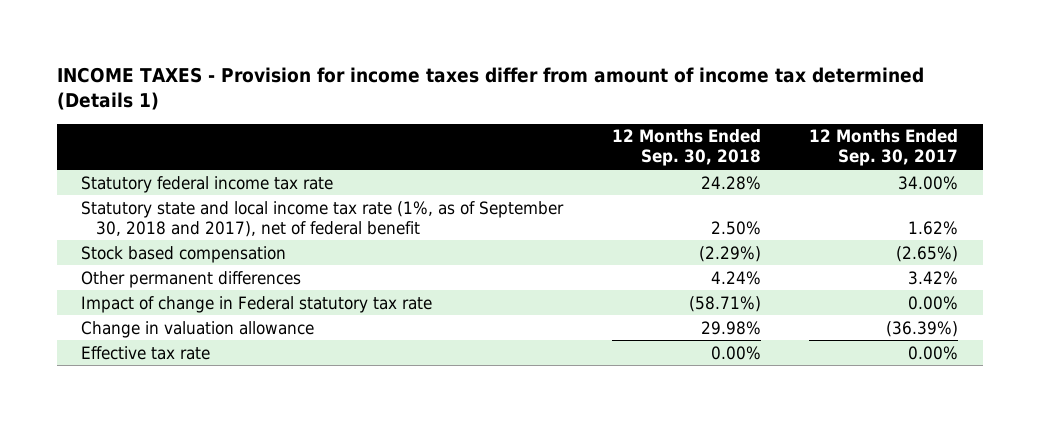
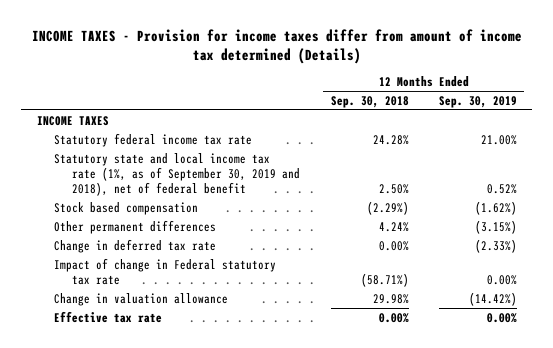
- INCOME TAXES - Provision for income taxes differ from amount of income tax determined (Details 1)
+ INCOME TAXES - Provision for income taxes differ from amount of income tax determined (Details)
- | 12 Months Ended Sep. 30, 2018 | 12 Months Ended Sep. 30, 2017
+ | 12 Months Ended Sep. 30, 2018 | 12 Months Ended Sep. 30, 2019
+ INCOME TAXES
- Statutory state and local income tax rate (1%, as of September 30, 2018 and 2017), net of federal benefit | 2.50% | 1.62%
+ Statutory state and local income tax rate (1%, as of September 30, 2019 and 2018), net of federal benefit | 2.50% | 0.52%
+ Change in deferred tax rate | 0.00% | (2.33%)

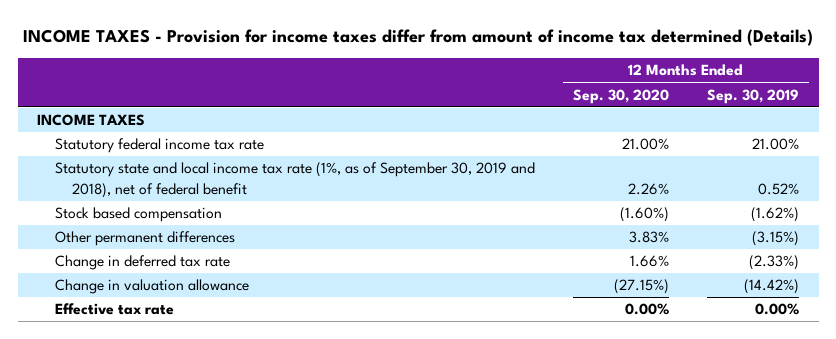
- | 12 Months Ended Sep. 30, 2018 | 12 Months Ended Sep. 30, 2019
+ | 12 Months Ended Sep. 30, 2020 | 12 Months Ended Sep. 30, 2019
- Impact of change in Federal statutory tax rate | (58.71%) | 0.00%

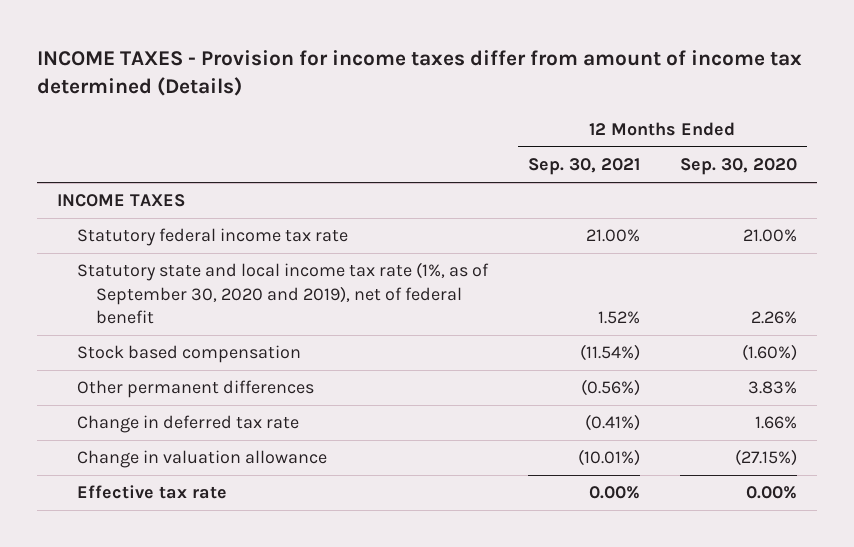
- | 12 Months Ended Sep. 30, 2020 | 12 Months Ended Sep. 30, 2019
+ | 12 Months Ended Sep. 30, 2021 | 12 Months Ended Sep. 30, 2020
- Statutory state and local income tax rate (1%, as of September 30, 2019 and 2018), net of federal benefit | 2.26% | 0.52%
+ Statutory state and local income tax rate (1%, as of September 30, 2020 and 2019), net of federal benefit | 1.52% | 2.26%

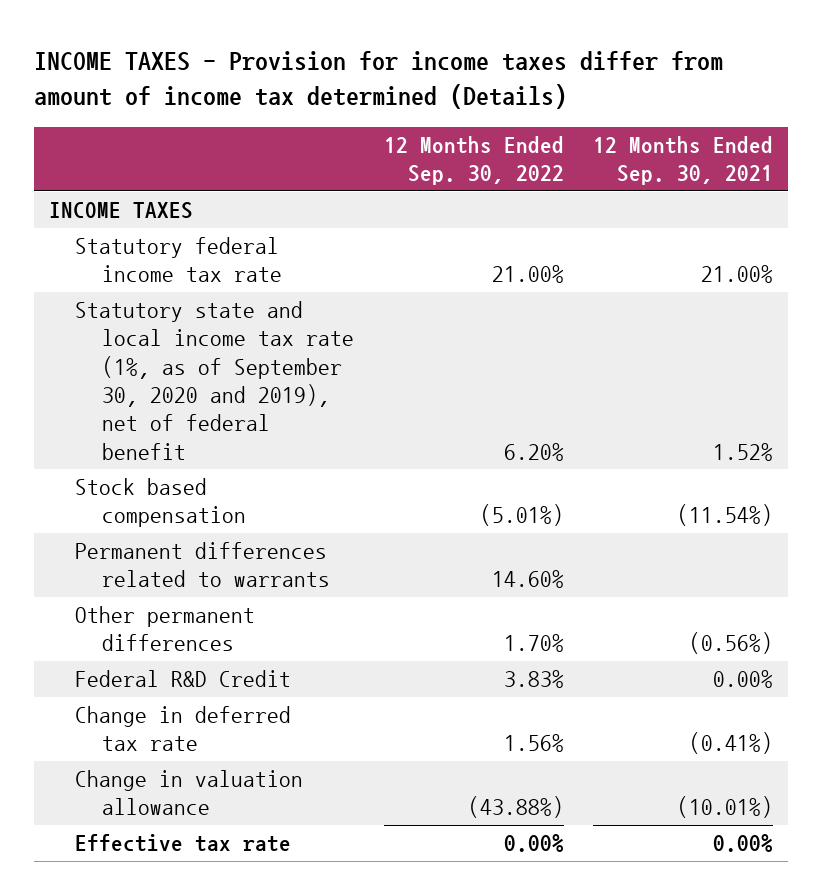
- | 12 Months Ended Sep. 30, 2021 | 12 Months Ended Sep. 30, 2020
+ | 12 Months Ended Sep. 30, 2022 | 12 Months Ended Sep. 30, 2021
+ Permanent differences related to warrants | 14.60% |
+ Federal R&D Credit | 3.83% | 0.00%

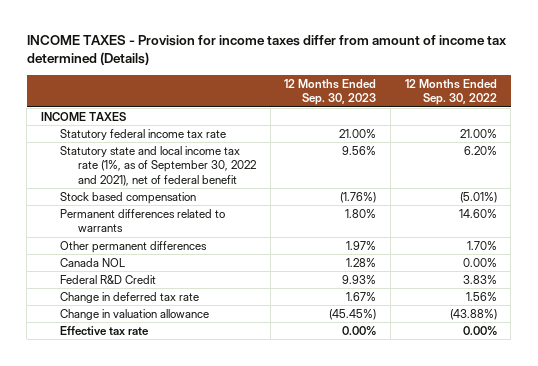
- | 12 Months Ended Sep. 30, 2022 | 12 Months Ended Sep. 30, 2021
+ | 12 Months Ended Sep. 30, 2023 | 12 Months Ended Sep. 30, 2022
- Statutory state and local income tax rate (1%, as of September 30, 2020 and 2019), net of federal benefit | 6.20% | 1.52%
+ Statutory state and local income tax rate (1%, as of September 30, 2022 and 2021), net of federal benefit | 9.56% | 6.20%
+ Canada NOL | 1.28% | 0.00%

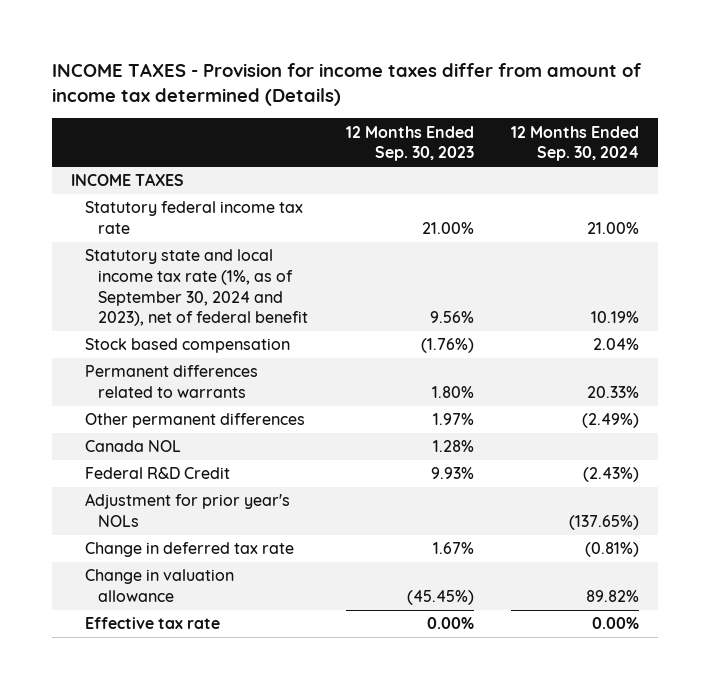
- | 12 Months Ended Sep. 30, 2023 | 12 Months Ended Sep. 30, 2022
+ | 12 Months Ended Sep. 30, 2023 | 12 Months Ended Sep. 30, 2024
- Statutory state and local income tax rate (1%, as of September 30, 2022 and 2021), net of federal benefit | 9.56% | 6.20%
+ Statutory state and local income tax rate (1%, as of September 30, 2024 and 2023), net of federal benefit | 9.56% | 10.19%
+ Adjustment for prior year's NOLs | | (137.65%)

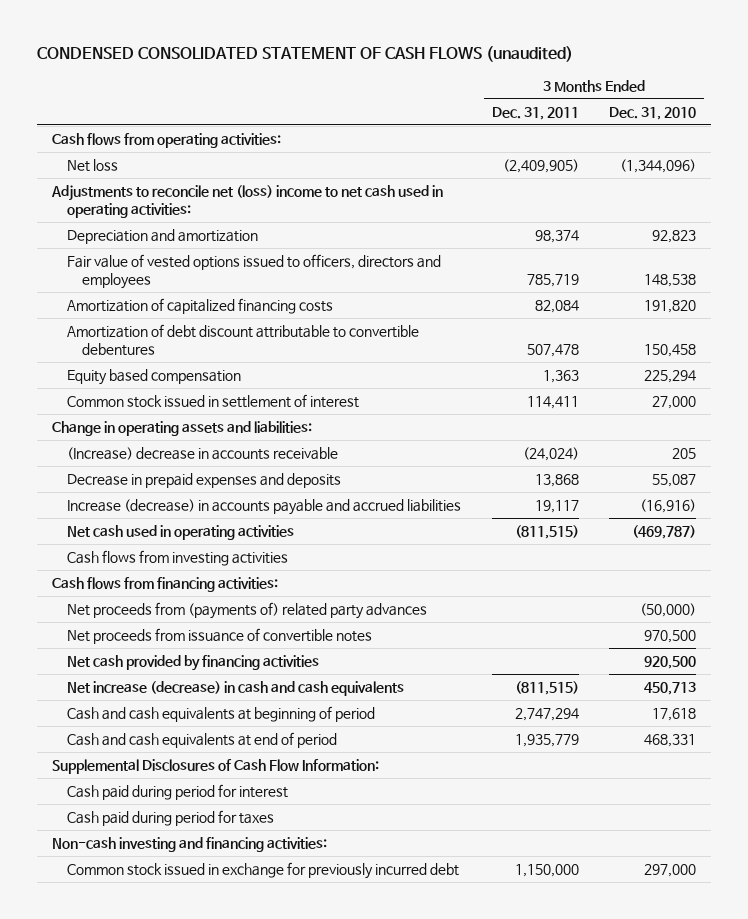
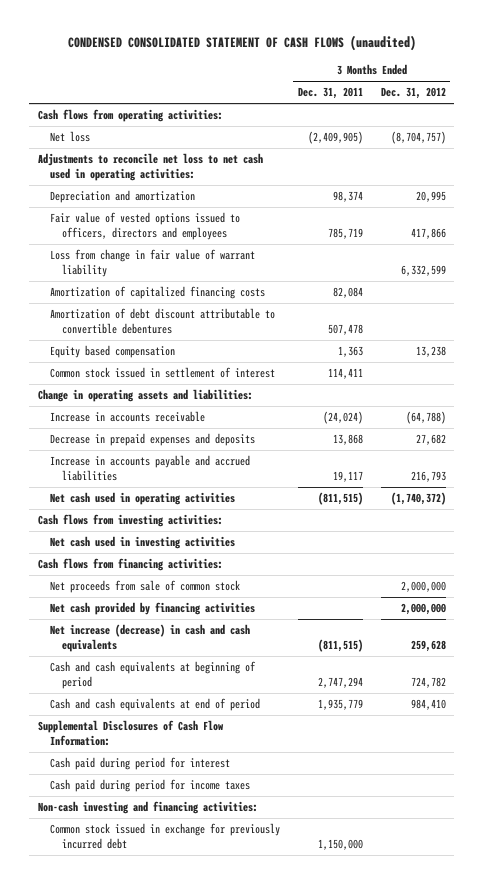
- | 3 Months Ended Dec. 31, 2011 | 3 Months Ended Dec. 31, 2010
+ | 3 Months Ended Dec. 31, 2011 | 3 Months Ended Dec. 31, 2012
- Adjustments to reconcile net (loss) income to net cash used in operating activities:
+ Adjustments to reconcile net loss to net cash used in operating activities:
+ Loss from change in fair value of warrant liability | | 6,332,599
- (Increase) decrease in accounts receivable | (24,024) | 205
+ Increase in accounts receivable | (24,024) | (64,788)
- Increase (decrease) in accounts payable and accrued liabilities | 19,117 | (16,916)
+ Increase in accounts payable and accrued liabilities | 19,117 | 216,793
- Cash flows from investing activities
+ Cash flows from investing activities:
+ Net cash used in investing activities
- Net proceeds from (payments of) related party advances | | (50,000)
- Net proceeds from issuance of convertible notes | | 970,500
+ Net proceeds from sale of common stock | | 2,000,000
- Cash paid during period for taxes
+ Cash paid during period for income taxes

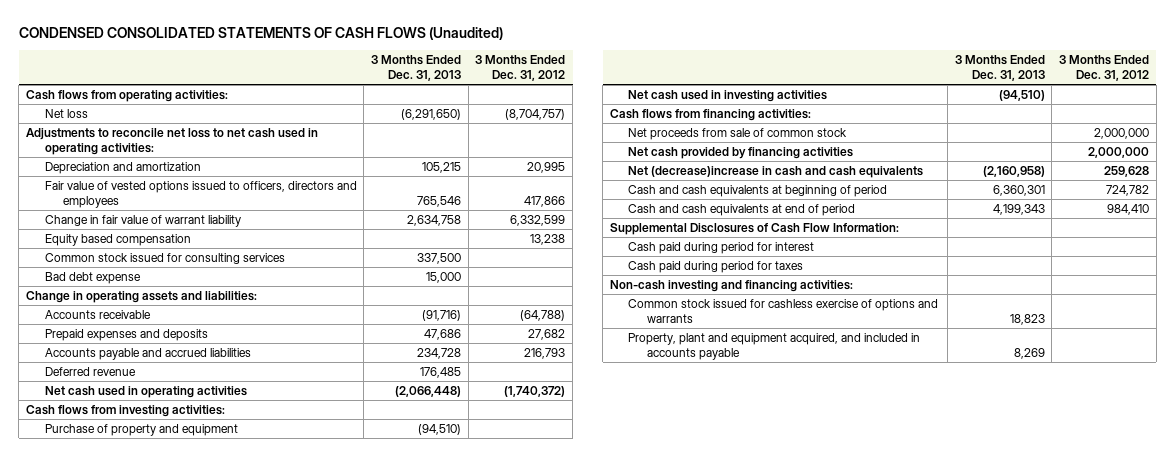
- CONDENSED CONSOLIDATED STATEMENT OF CASH FLOWS (unaudited)
+ CONDENSED CONSOLIDATED STATEMENTS OF CASH FLOWS (Unaudited)
- | 3 Months Ended Dec. 31, 2011 | 3 Months Ended Dec. 31, 2012
+ | 3 Months Ended Dec. 31, 2013 | 3 Months Ended Dec. 31, 2012
- Loss from change in fair value of warrant liability | | 6,332,599
- Amortization of capitalized financing costs | 82,084 |
- Amortization of debt discount attributable to convertible debentures | 507,478 |
+ Change in fair value of warrant liability | 2,634,758 | 6,332,599
- Common stock issued in settlement of interest | 114,411 |
+ Common stock issued for consulting services | 337,500 |
+ Bad debt expense | 15,000 |
- Increase in accounts receivable | (24,024) | (64,788)
- Decrease in prepaid expenses and deposits | 13,868 | 27,682
- Increase in accounts payable and accrued liabilities | 19,117 | 216,793
+ Accounts receivable | (91,716) | (64,788)
+ Prepaid expenses and deposits | 47,686 | 27,682
+ Accounts payable and accrued liabilities | 234,728 | 216,793
+ Deferred revenue | 176,485 |
+ Purchase of property and equipment | (94,510) |
- Net increase (decrease) in cash and cash equivalents | (811,515) | 259,628
+ Net (decrease)increase in cash and cash equivalents | (2,160,958) | 259,628
- Cash paid during period for income taxes
+ Cash paid during period for taxes
- Common stock issued in exchange for previously incurred debt | 1,150,000 |
+ Common stock issued for cashless exercise of options and warrants | 18,823 |
+ Property, plant and equipment acquired, and included in accounts payable | 8,269 |

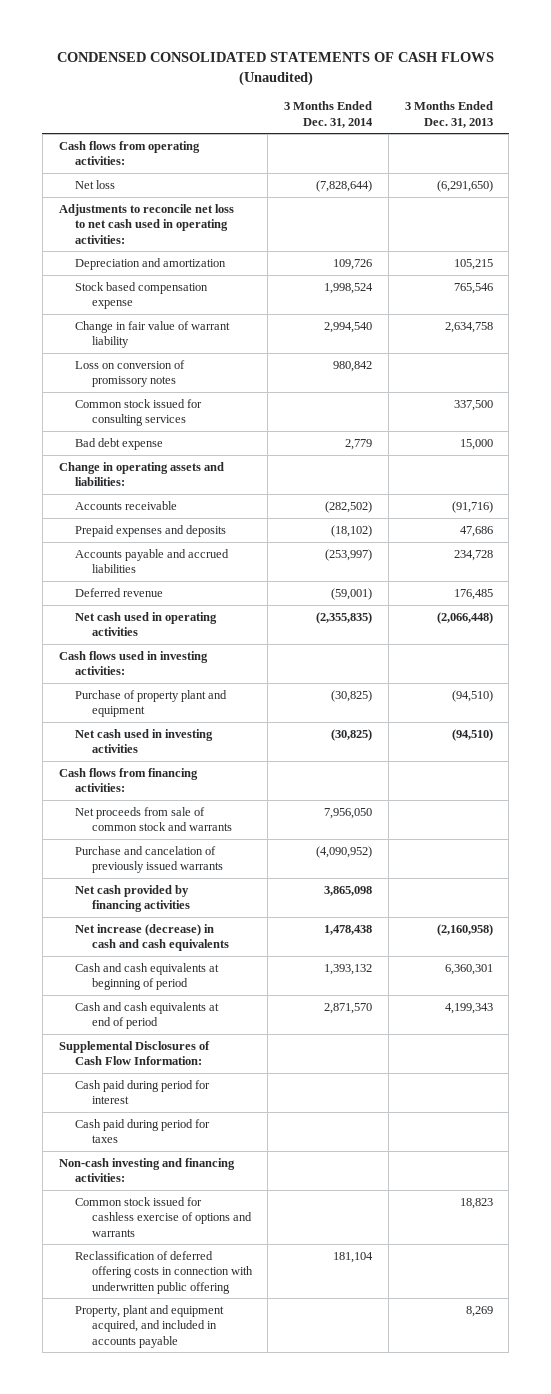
- | 3 Months Ended Dec. 31, 2013 | 3 Months Ended Dec. 31, 2012
+ | 3 Months Ended Dec. 31, 2014 | 3 Months Ended Dec. 31, 2013
- Fair value of vested options issued to officers, directors and employees | 765,546 | 417,866
+ Stock based compensation expense | 1,998,524 | 765,546
- Equity based compensation | | 13,238
+ Loss on conversion of promissory notes | 980,842 |
- Cash flows from investing activities:
- Purchase of property and equipment | (94,510) |
+ Cash flows used in investing activities:
+ Purchase of property plant and equipment | (30,825) | (94,510)
- Net proceeds from sale of common stock | | 2,000,000
+ Net proceeds from sale of common stock and warrants | 7,956,050 |
+ Purchase and cancelation of previously issued warrants | (4,090,952) |
- Net (decrease)increase in cash and cash equivalents | (2,160,958) | 259,628
+ Net increase (decrease) in cash and cash equivalents | 1,478,438 | (2,160,958)
+ Reclassification of deferred offering costs in connection with underwritten public offering | 181,104 |

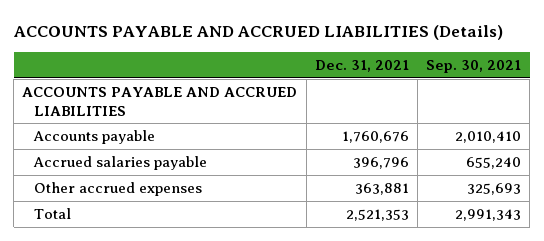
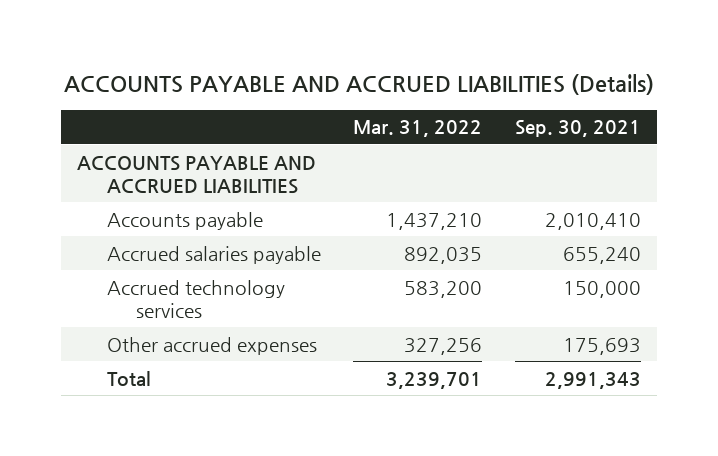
- | Dec. 31, 2021 | Sep. 30, 2021
+ | Mar. 31, 2022 | Sep. 30, 2021
- Other accrued expenses | 363,881 | 325,693
+ Accrued technology services | 583,200 | 150,000
+ Other accrued expenses | 327,256 | 175,693

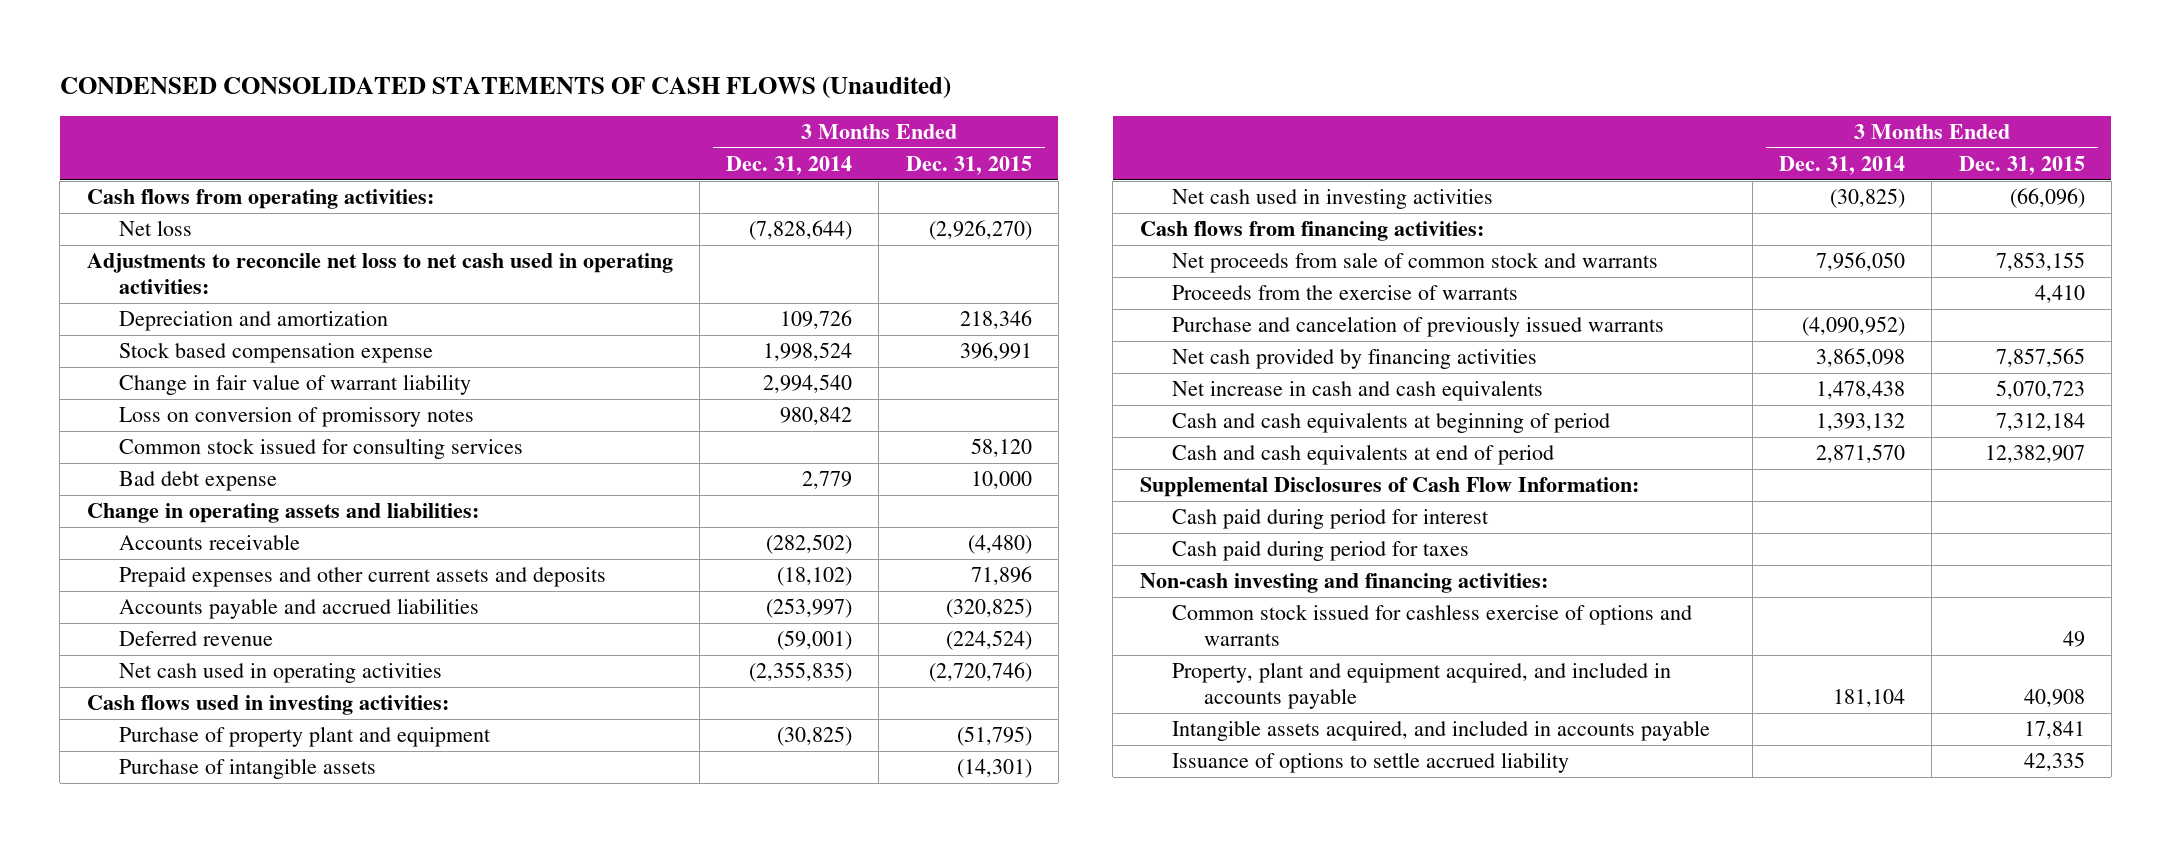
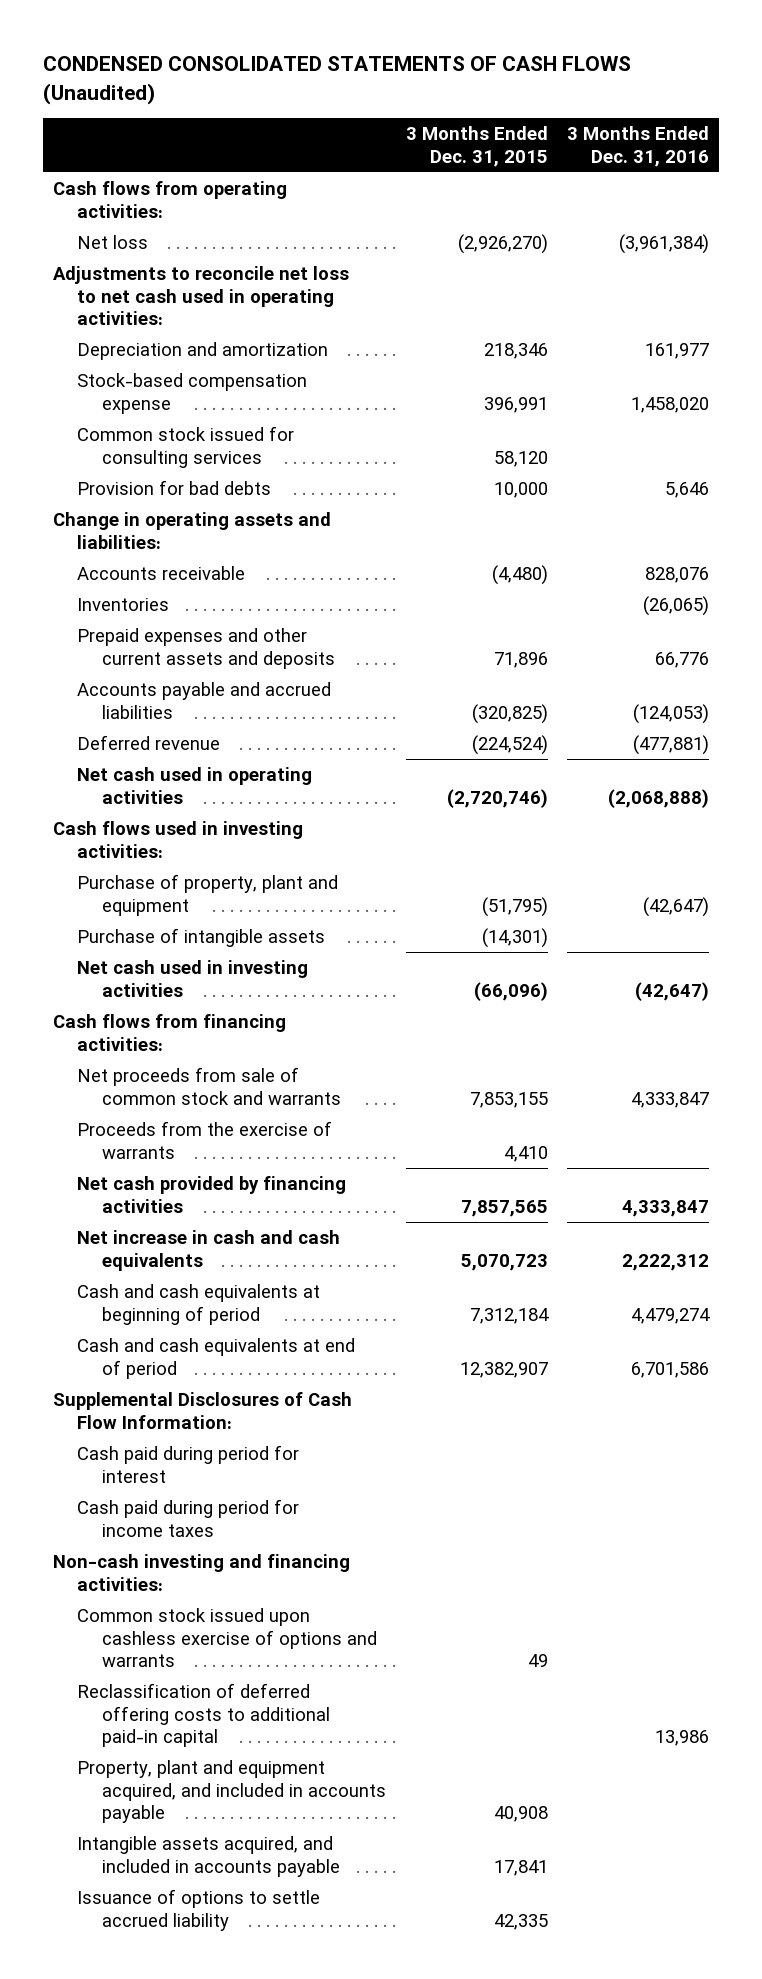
- | 3 Months Ended Dec. 31, 2014 | 3 Months Ended Dec. 31, 2015
+ | 3 Months Ended Dec. 31, 2015 | 3 Months Ended Dec. 31, 2016
- Stock based compensation expense | 1,998,524 | 396,991
- Change in fair value of warrant liability | 2,994,540 |
- Loss on conversion of promissory notes | 980,842 |
+ Stock-based compensation expense | 396,991 | 1,458,020
- Bad debt expense | 2,779 | 10,000
+ Provision for bad debts | 10,000 | 5,646
+ Inventories | | (26,065)
- Purchase of property plant and equipment | (30,825) | (51,795)
+ Purchase of property, plant and equipment | (51,795) | (42,647)
- Purchase and cancelation of previously issued warrants | (4,090,952) |
- Cash paid during period for taxes
+ Cash paid during period for income taxes
- Common stock issued for cashless exercise of options and warrants | | 49
+ Common stock issued upon cashless exercise of options and warrants | 49 |
+ Reclassification of deferred offering costs to additional paid-in capital | | 13,986

